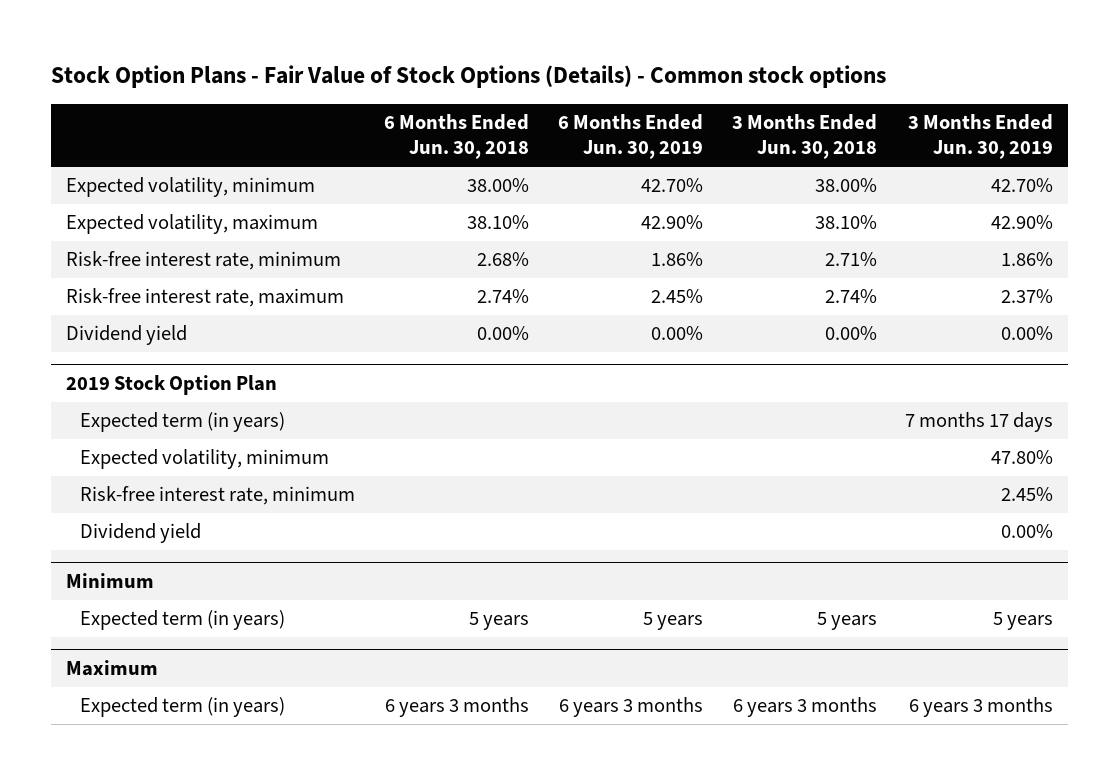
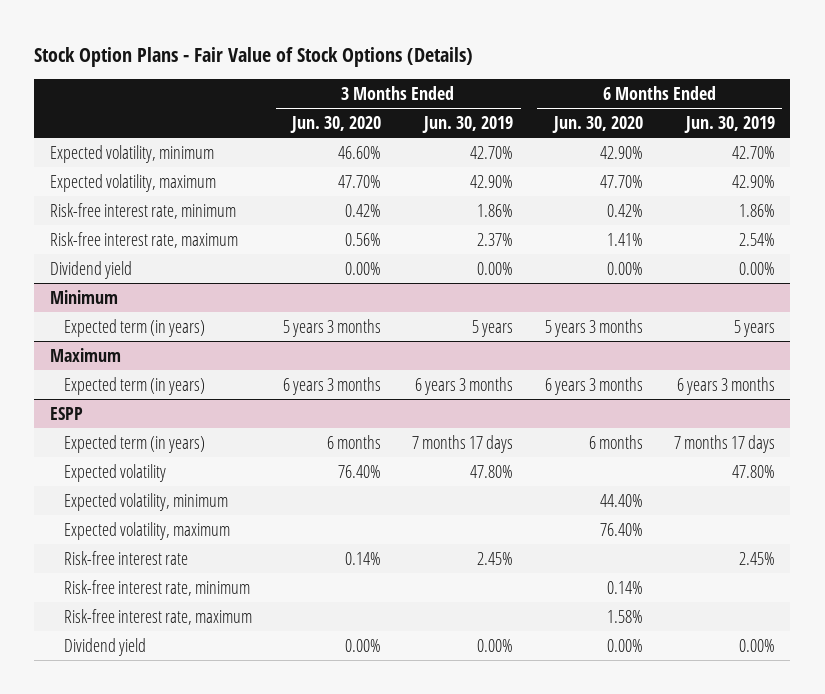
- Stock Option Plans - Fair Value of Stock Options (Details) - Common stock options
+ Stock Option Plans - Fair Value of Stock Options (Details)
- | 6 Months Ended Jun. 30, 2018 | 6 Months Ended Jun. 30, 2019 | 3 Months Ended Jun. 30, 2018 | 3 Months Ended Jun. 30, 2019
+ | 3 Months Ended Jun. 30, 2020 | 3 Months Ended Jun. 30, 2019 | 6 Months Ended Jun. 30, 2020 | 6 Months Ended Jun. 30, 2019
- Risk-free interest rate, maximum | 2.74% | 2.45% | 2.74% | 2.37%
+ Risk-free interest rate, maximum | 0.56% | 2.37% | 1.41% | 2.54%
- 2019 Stock Option Plan
- Expected term (in years) | | | | 7 months 17 days
- Expected volatility, minimum | | | | 47.80%
- Risk-free interest rate, minimum | | | | 2.45%
- Dividend yield | | | | 0.00%
+ ESPP
+ Expected term (in years) | 6 months | 7 months 17 days | 6 months | 7 months 17 days
+ Expected volatility | 76.40% | 47.80% | | 47.80%
+ Expected volatility, minimum | | | 44.40% |
+ Expected volatility, maximum | | | 76.40% |
+ Risk-free interest rate | 0.14% | 2.45% | | 2.45%
+ Risk-free interest rate, minimum | | | 0.14% |
+ Risk-free interest rate, maximum | | | 1.58% |
+ Dividend yield | 0.00% | 0.00% | 0.00% | 0.00%

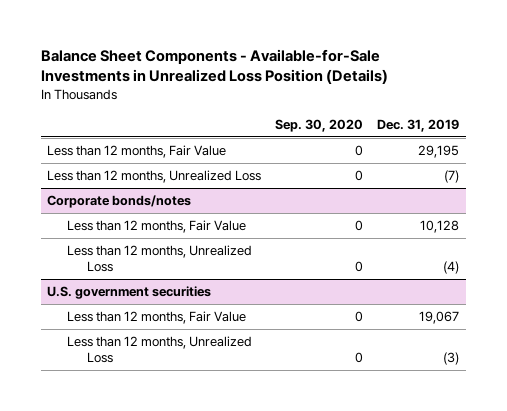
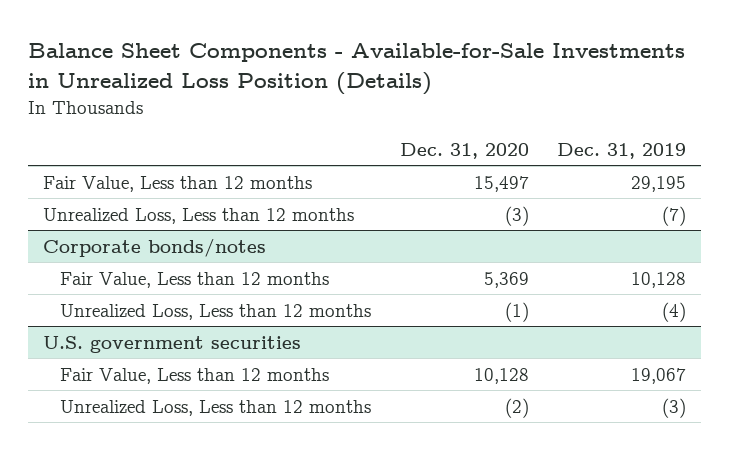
- | Sep. 30, 2020 | Dec. 31, 2019
+ | Dec. 31, 2020 | Dec. 31, 2019
- Less than 12 months, Fair Value | 0 | 29,195
- Less than 12 months, Unrealized Loss | 0 | (7)
+ Fair Value, Less than 12 months | 15,497 | 29,195
+ Unrealized Loss, Less than 12 months | (3) | (7)
@ Corporate bonds/notes
- Less than 12 months, Fair Value | 0 | 10,128
- Less than 12 months, Unrealized Loss | 0 | (4)
+ Fair Value, Less than 12 months | 5,369 | 10,128
+ Unrealized Loss, Less than 12 months | (1) | (4)
@ U.S. government securities
- Less than 12 months, Fair Value | 0 | 19,067
- Less than 12 months, Unrealized Loss | 0 | (3)
+ Fair Value, Less than 12 months | 10,128 | 19,067
+ Unrealized Loss, Less than 12 months | (2) | (3)

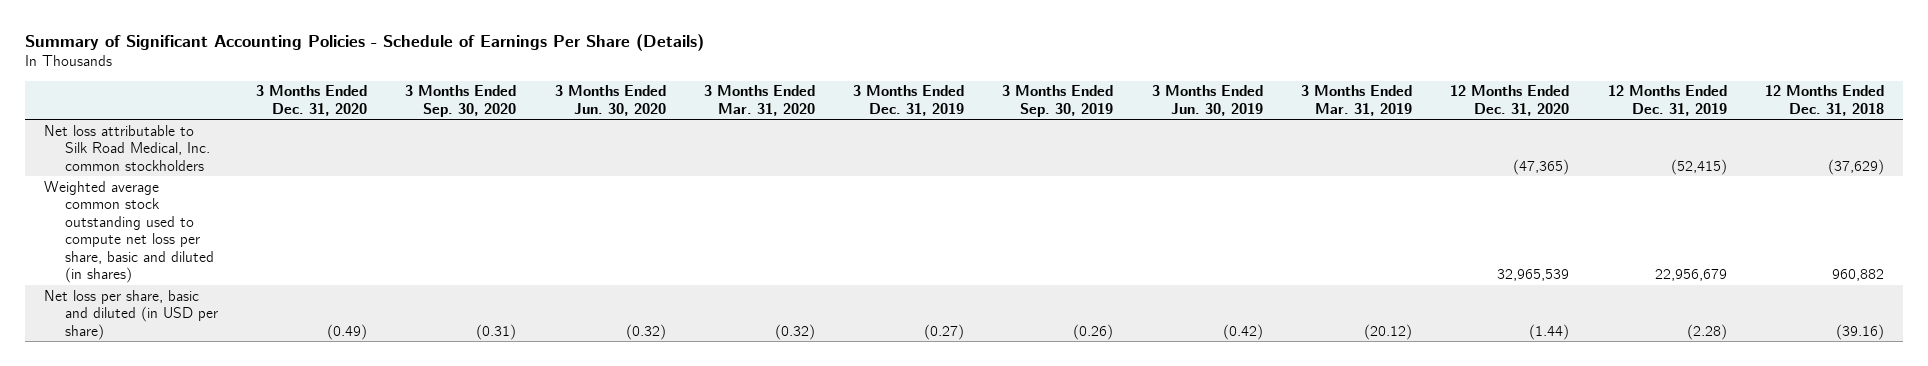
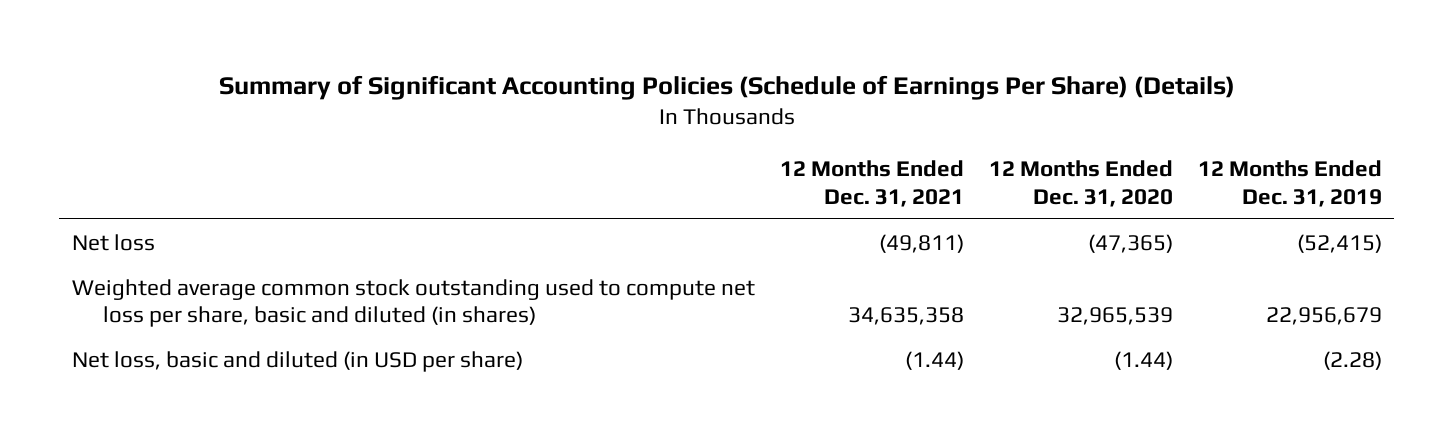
- Summary of Significant Accounting Policies - Schedule of Earnings Per Share (Details)
+ Summary of Significant Accounting Policies (Schedule of Earnings Per Share) (Details)
- | 3 Months Ended Dec. 31, 2020 | 3 Months Ended Sep. 30, 2020 | 3 Months Ended Jun. 30, 2020 | 3 Months Ended Mar. 31, 2020 | 3 Months Ended Dec. 31, 2019 | 3 Months Ended Sep. 30, 2019 | 3 Months Ended Jun. 30, 2019 | 3 Months Ended Mar. 31, 2019 | 12 Months Ended Dec. 31, 2020 | 12 Months Ended Dec. 31, 2019 | 12 Months Ended Dec. 31, 2018
+ | 12 Months Ended Dec. 31, 2021 | 12 Months Ended Dec. 31, 2020 | 12 Months Ended Dec. 31, 2019
- Net loss attributable to Silk Road Medical, Inc. common stockholders | | | | | | | | | (47,365) | (52,415) | (37,629)
+ Net loss | (49,811) | (47,365) | (52,415)
- Net loss per share, basic and diluted (in USD per share) | (0.49) | (0.31) | (0.32) | (0.32) | (0.27) | (0.26) | (0.42) | (20.12) | (1.44) | (2.28) | (39.16)
+ Net loss, basic and diluted (in USD per share) | (1.44) | (1.44) | (2.28)

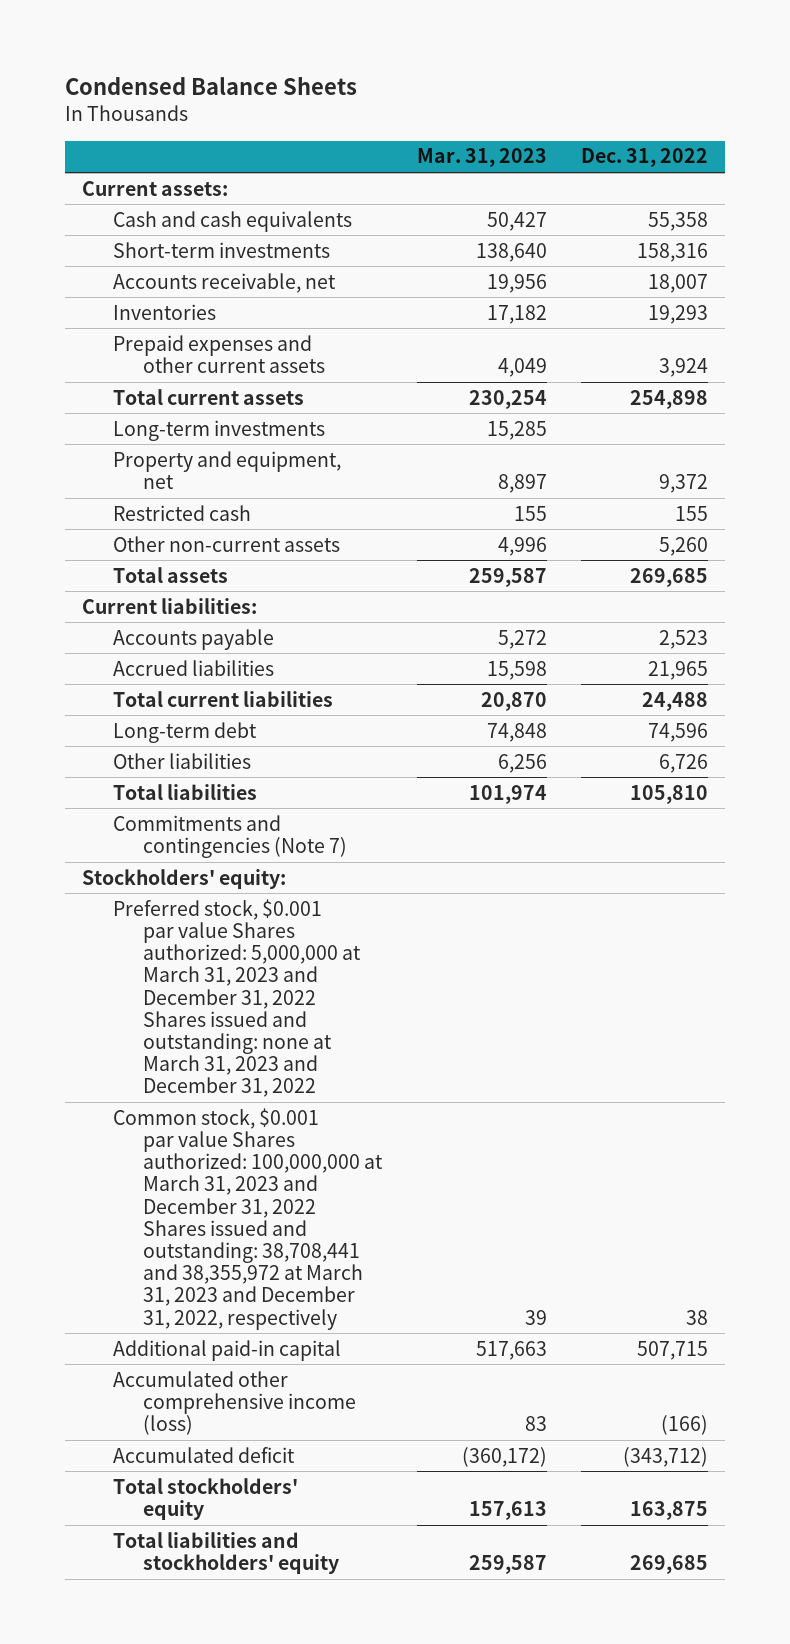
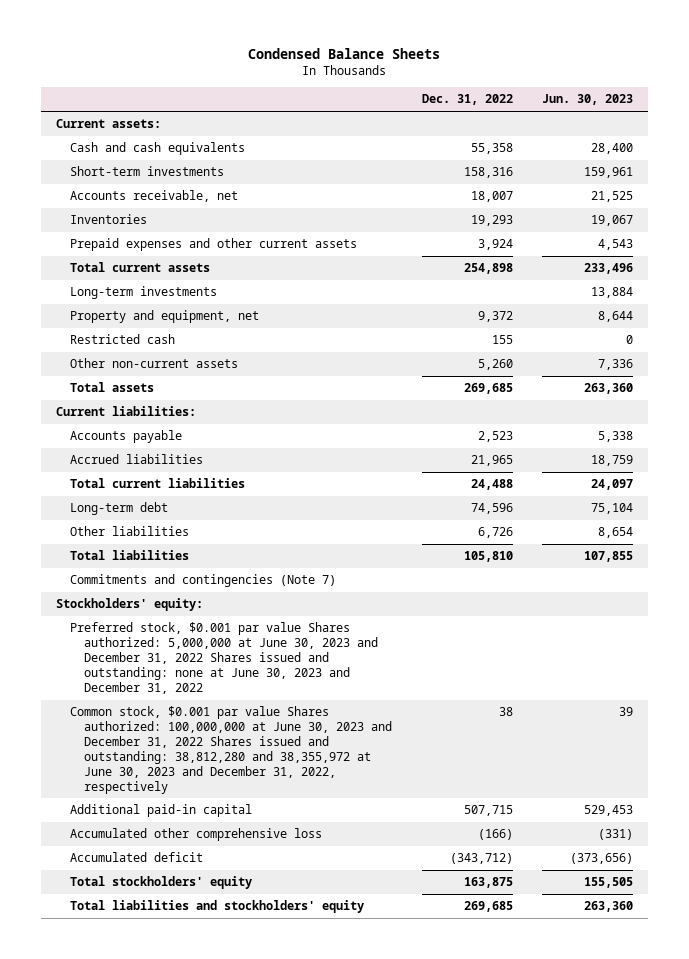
- | Mar. 31, 2023 | Dec. 31, 2022
+ | Dec. 31, 2022 | Jun. 30, 2023
- Preferred stock, $0.001 par value Shares authorized: 5,000,000 at March 31, 2023 and December 31, 2022 Shares issued and outstanding: none at March 31, 2023 and December 31, 2022
- Common stock, $0.001 par value Shares authorized: 100,000,000 at March 31, 2023 and December 31, 2022 Shares issued and outstanding: 38,708,441 and 38,355,972 at March 31, 2023 and December 31, 2022, respectively | 39 | 38
+ Preferred stock, $0.001 par value Shares authorized: 5,000,000 at June 30, 2023 and December 31, 2022 Shares issued and outstanding: none at June 30, 2023 and December 31, 2022
+ Common stock, $0.001 par value Shares authorized: 100,000,000 at June 30, 2023 and December 31, 2022 Shares issued and outstanding: 38,812,280 and 38,355,972 at June 30, 2023 and December 31, 2022, respectively | 38 | 39
- Accumulated other comprehensive income (loss) | 83 | (166)
+ Accumulated other comprehensive loss | (166) | (331)

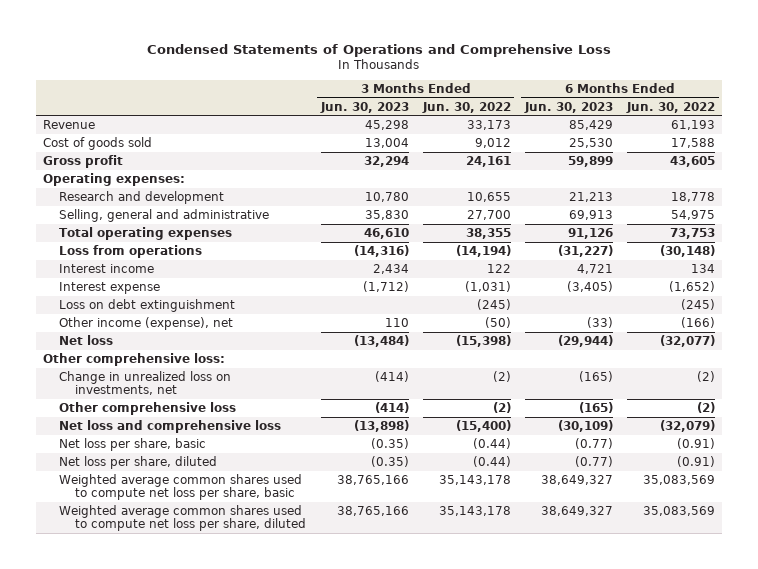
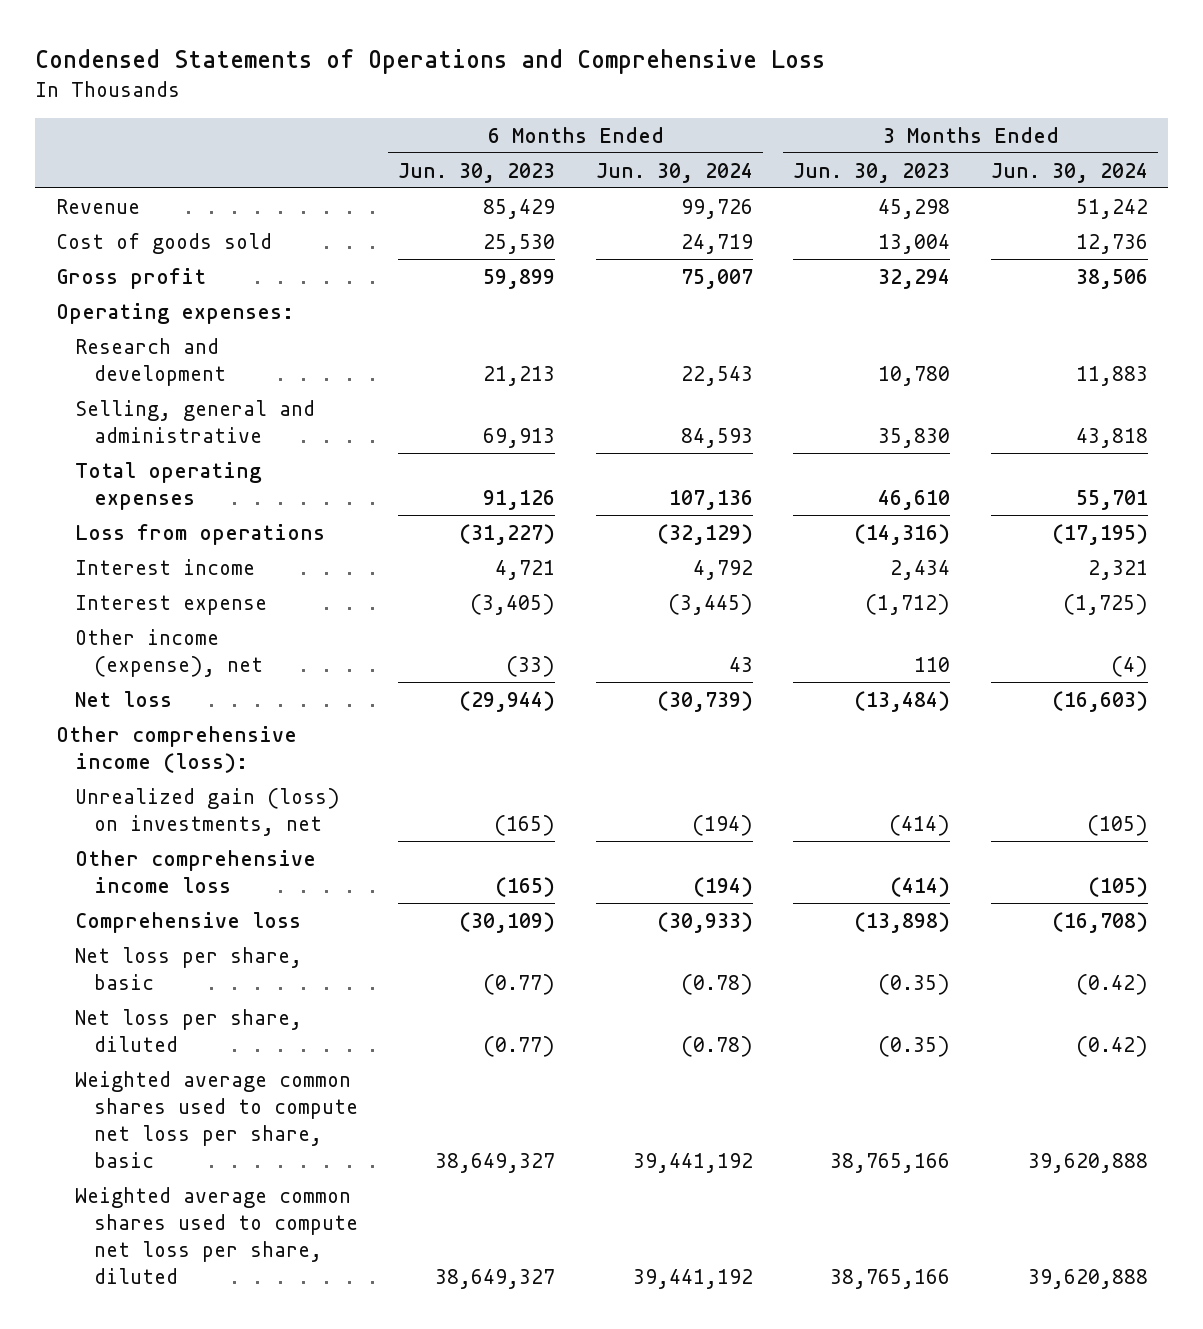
- | 3 Months Ended Jun. 30, 2023 | 3 Months Ended Jun. 30, 2022 | 6 Months Ended Jun. 30, 2023 | 6 Months Ended Jun. 30, 2022
+ | 6 Months Ended Jun. 30, 2023 | 6 Months Ended Jun. 30, 2024 | 3 Months Ended Jun. 30, 2023 | 3 Months Ended Jun. 30, 2024
- Loss on debt extinguishment | | (245) | | (245)
- Other comprehensive loss:
- Change in unrealized loss on investments, net | (414) | (2) | (165) | (2)
- Other comprehensive loss | (414) | (2) | (165) | (2)
- Net loss and comprehensive loss | (13,898) | (15,400) | (30,109) | (32,079)
+ Other comprehensive income (loss):
+ Unrealized gain (loss) on investments, net | (165) | (194) | (414) | (105)
+ Other comprehensive income loss | (165) | (194) | (414) | (105)
+ Comprehensive loss | (30,109) | (30,933) | (13,898) | (16,708)

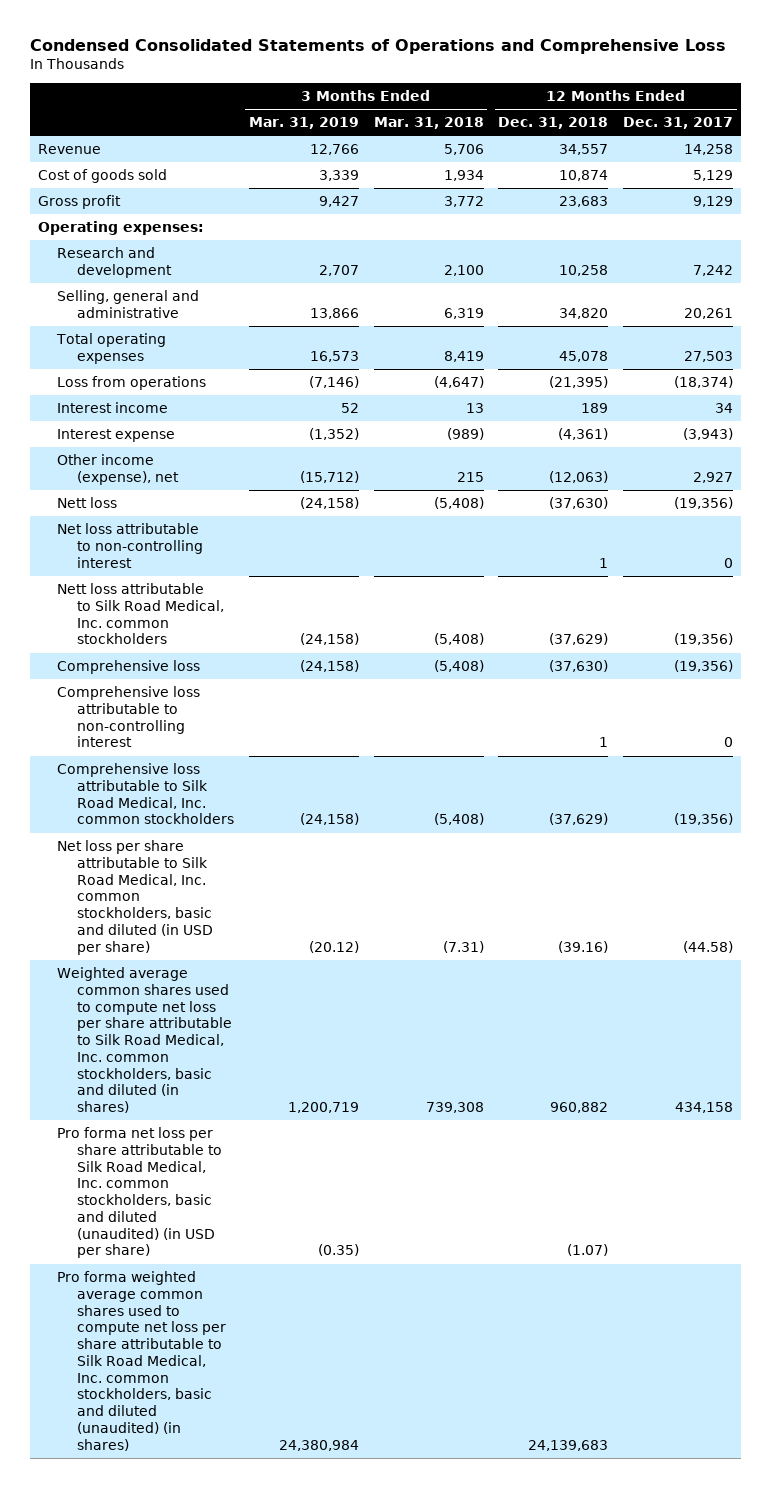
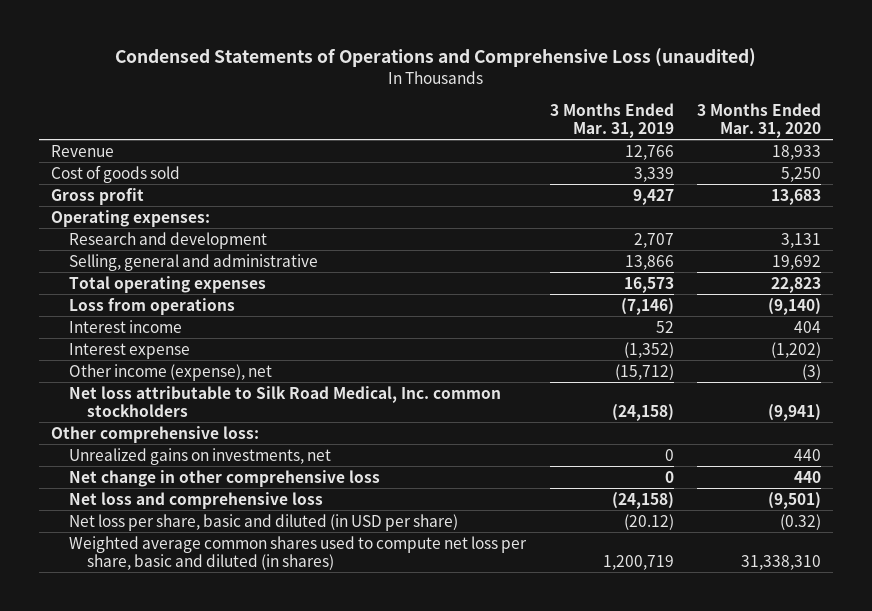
- Condensed Consolidated Statements of Operations and Comprehensive Loss
+ Condensed Statements of Operations and Comprehensive Loss (unaudited)
- | 3 Months Ended Mar. 31, 2019 | 3 Months Ended Mar. 31, 2018 | 12 Months Ended Dec. 31, 2018 | 12 Months Ended Dec. 31, 2017
+ | 3 Months Ended Mar. 31, 2019 | 3 Months Ended Mar. 31, 2020
- Nett loss | (24,158) | (5,408) | (37,630) | (19,356)
- Net loss attributable to non-controlling interest | | | 1 | 0
- Nett loss attributable to Silk Road Medical, Inc. common stockholders | (24,158) | (5,408) | (37,629) | (19,356)
- Comprehensive loss | (24,158) | (5,408) | (37,630) | (19,356)
- Comprehensive loss attributable to non-controlling interest | | | 1 | 0
- Comprehensive loss attributable to Silk Road Medical, Inc. common stockholders | (24,158) | (5,408) | (37,629) | (19,356)
- Net loss per share attributable to Silk Road Medical, Inc. common stockholders, basic and diluted (in USD per share) | (20.12) | (7.31) | (39.16) | (44.58)
- Weighted average common shares used to compute net loss per share attributable to Silk Road Medical, Inc. common stockholders, basic and diluted (in shares) | 1,200,719 | 739,308 | 960,882 | 434,158
- Pro forma net loss per share attributable to Silk Road Medical, Inc. common stockholders, basic and diluted (unaudited) (in USD per share) | (0.35) | | (1.07) |
- Pro forma weighted average common shares used to compute net loss per share attributable to Silk Road Medical, Inc. common stockholders, basic and diluted (unaudited) (in shares) | 24,380,984 | | 24,139,683 |
+ Net loss attributable to Silk Road Medical, Inc. common stockholders | (24,158) | (9,941)
+ Other comprehensive loss:
+ Unrealized gains on investments, net | 0 | 440
+ Net change in other comprehensive loss | 0 | 440
+ Net loss and comprehensive loss | (24,158) | (9,501)
+ Net loss per share, basic and diluted (in USD per share) | (20.12) | (0.32)
+ Weighted average common shares used to compute net loss per share, basic and diluted (in shares) | 1,200,719 | 31,338,310

